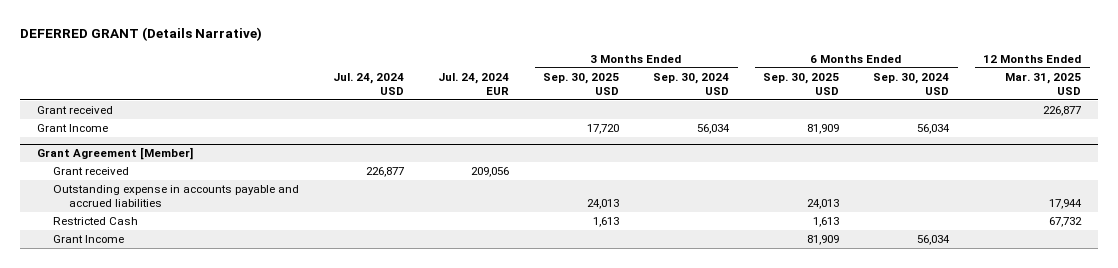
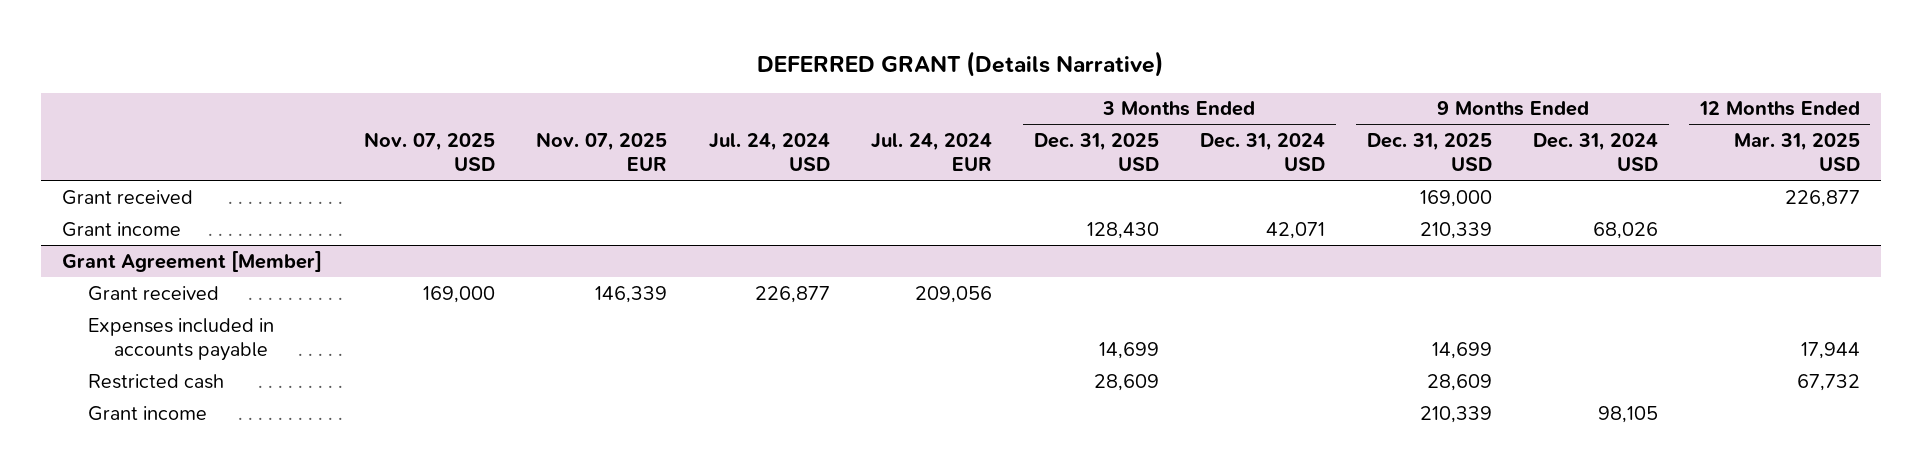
- | Jul. 24, 2024 USD | Jul. 24, 2024 EUR | 3 Months Ended Sep. 30, 2025 USD | 3 Months Ended Sep. 30, 2024 USD | 6 Months Ended Sep. 30, 2025 USD | 6 Months Ended Sep. 30, 2024 USD | 12 Months Ended Mar. 31, 2025 USD
+ | Nov. 07, 2025 USD | Nov. 07, 2025 EUR | Jul. 24, 2024 USD | Jul. 24, 2024 EUR | 3 Months Ended Dec. 31, 2025 USD | 3 Months Ended Dec. 31, 2024 USD | 9 Months Ended Dec. 31, 2025 USD | 9 Months Ended Dec. 31, 2024 USD | 12 Months Ended Mar. 31, 2025 USD
- Grant Income | | | 17,720 | 56,034 | 81,909 | 56,034 |
+ Grant income | | | | | 128,430 | 42,071 | 210,339 | 68,026 |
@ Grant Agreement [Member]
- Outstanding expense in accounts payable and accrued liabilities | | | 24,013 | | 24,013 | | 17,944
- Restricted Cash | | | 1,613 | | 1,613 | | 67,732
- Grant Income | | | | | 81,909 | 56,034 |
+ Expenses included in accounts payable | | | | | 14,699 | | 14,699 | | 17,944
+ Restricted cash | | | | | 28,609 | | 28,609 | | 67,732
+ Grant income | | | | | | | 210,339 | 98,105 |

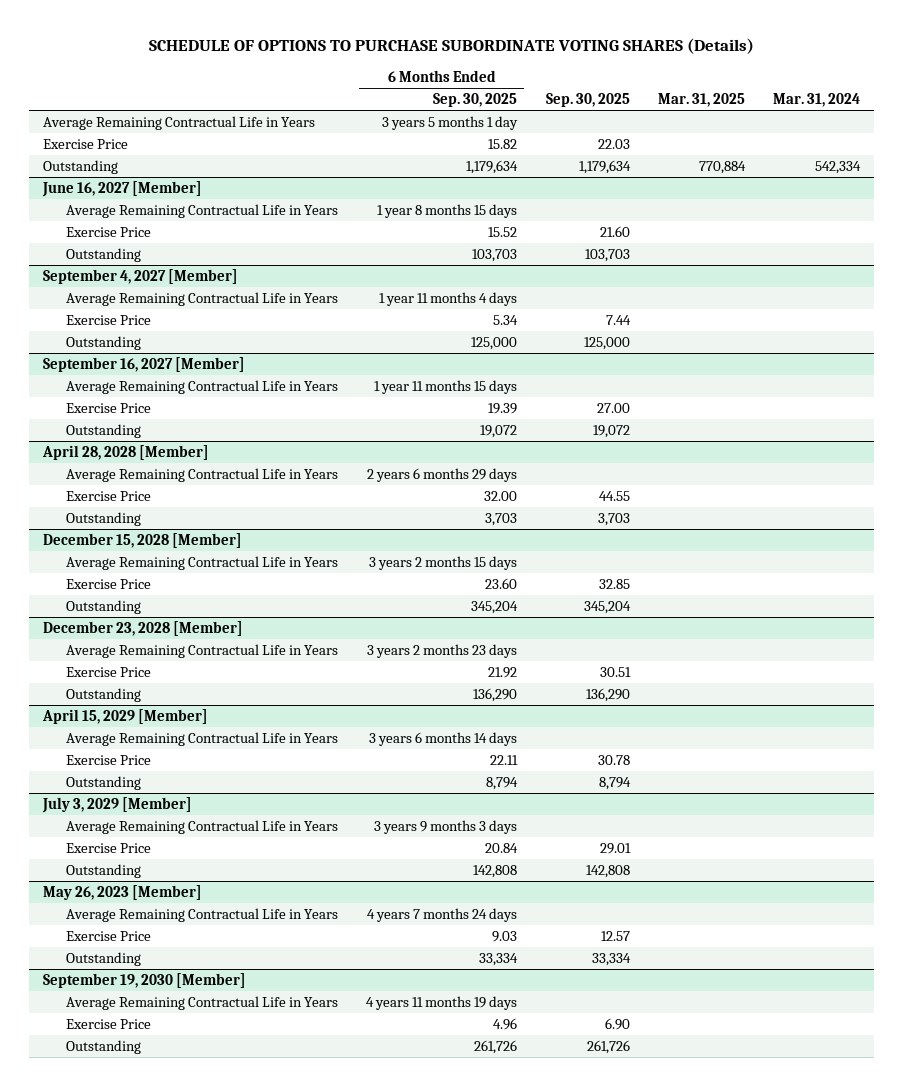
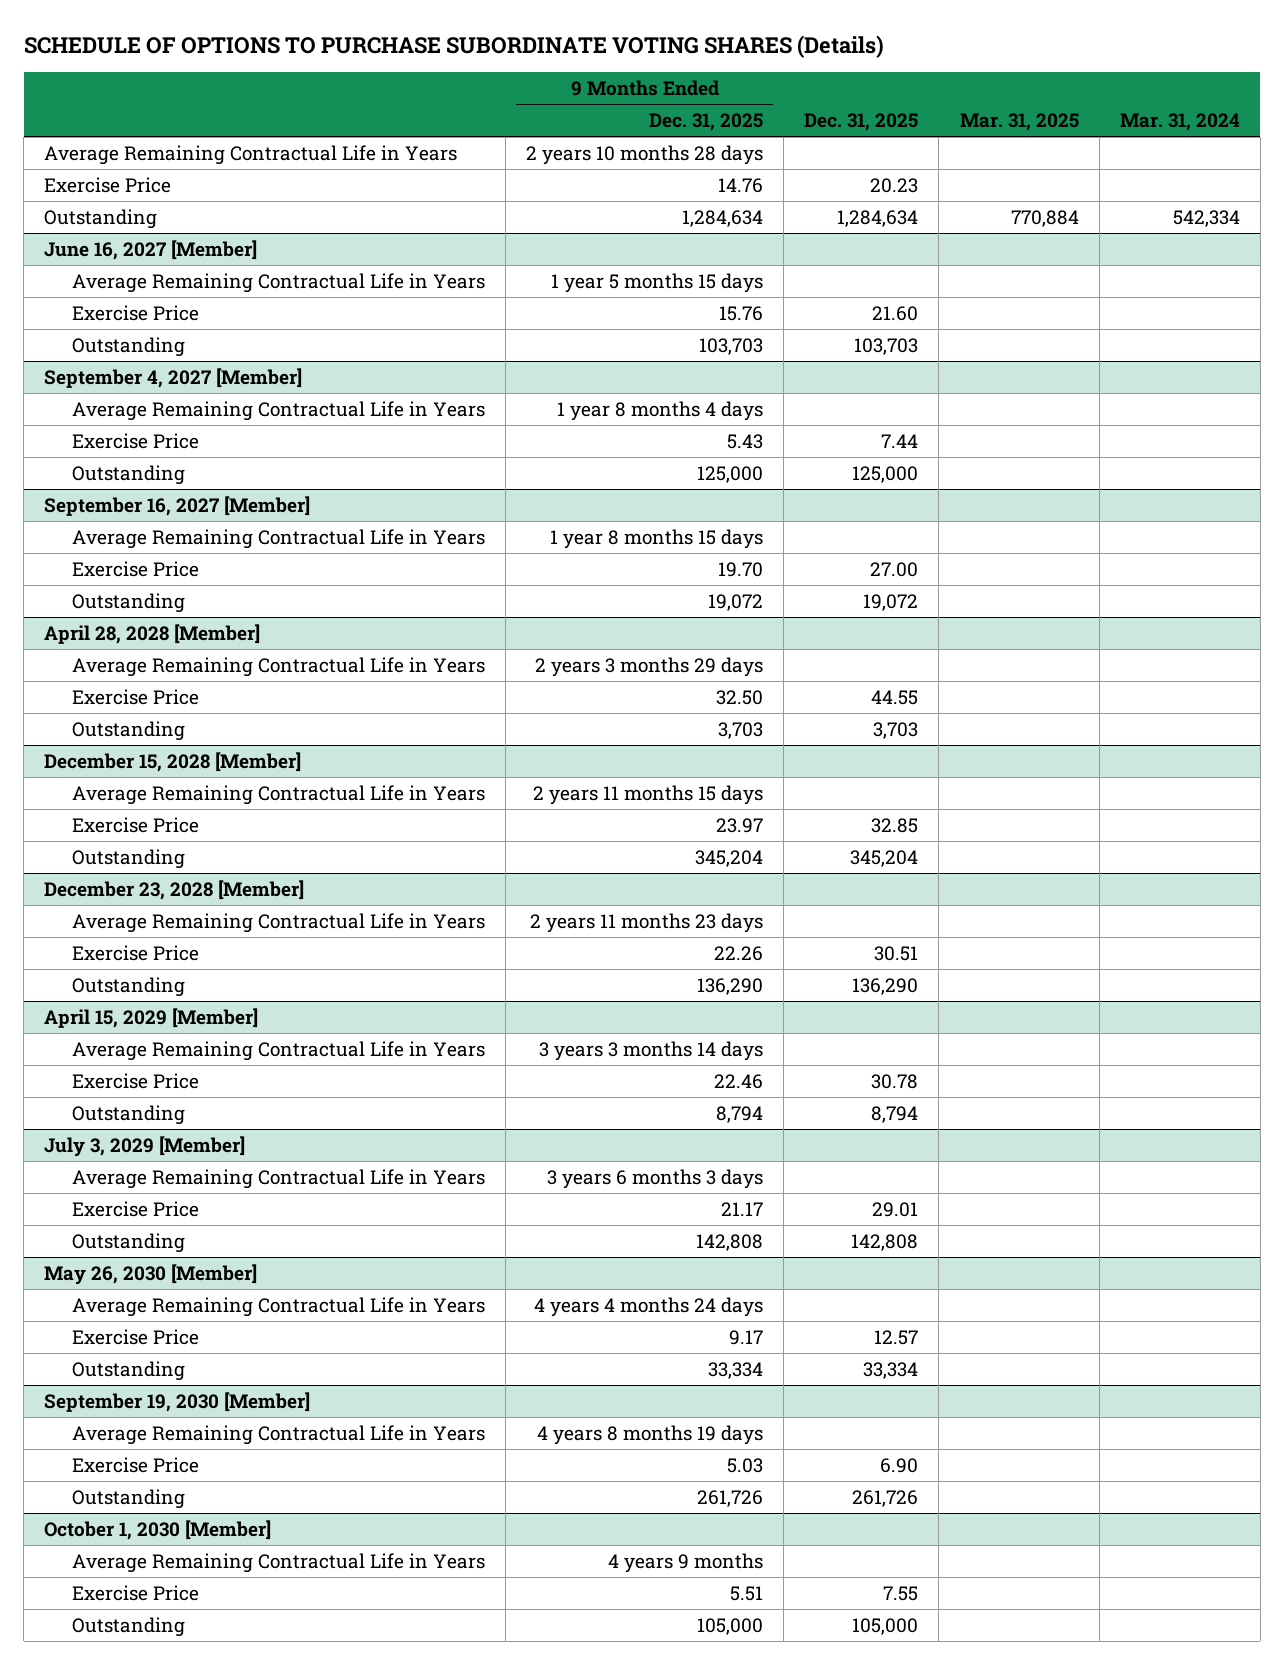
- | 6 Months Ended Sep. 30, 2025 | Sep. 30, 2025 | Mar. 31, 2025 | Mar. 31, 2024
+ | 9 Months Ended Dec. 31, 2025 | Dec. 31, 2025 | Mar. 31, 2025 | Mar. 31, 2024
- May 26, 2023 [Member]
+ May 26, 2030 [Member]
+ October 1, 2030 [Member]
+ Average Remaining Contractual Life in Years | 4 years 9 months | | |
+ Exercise Price | 5.51 | 7.55 | |
+ Outstanding | 105,000 | 105,000 | |

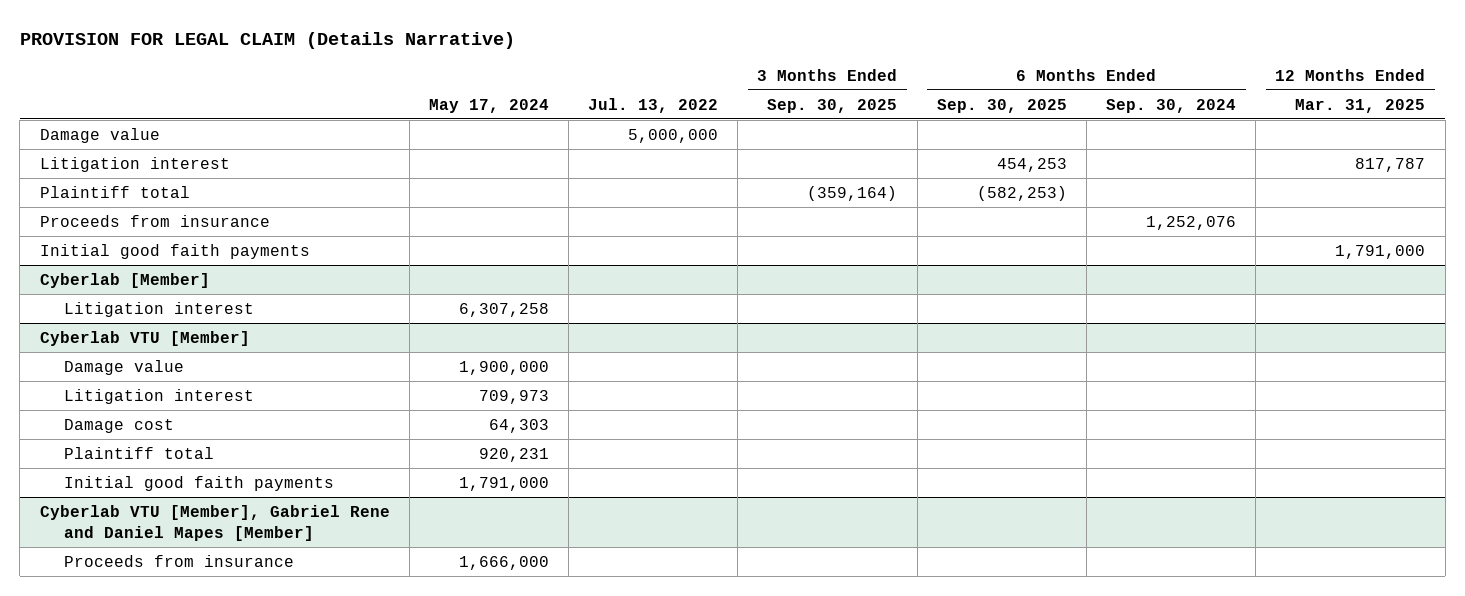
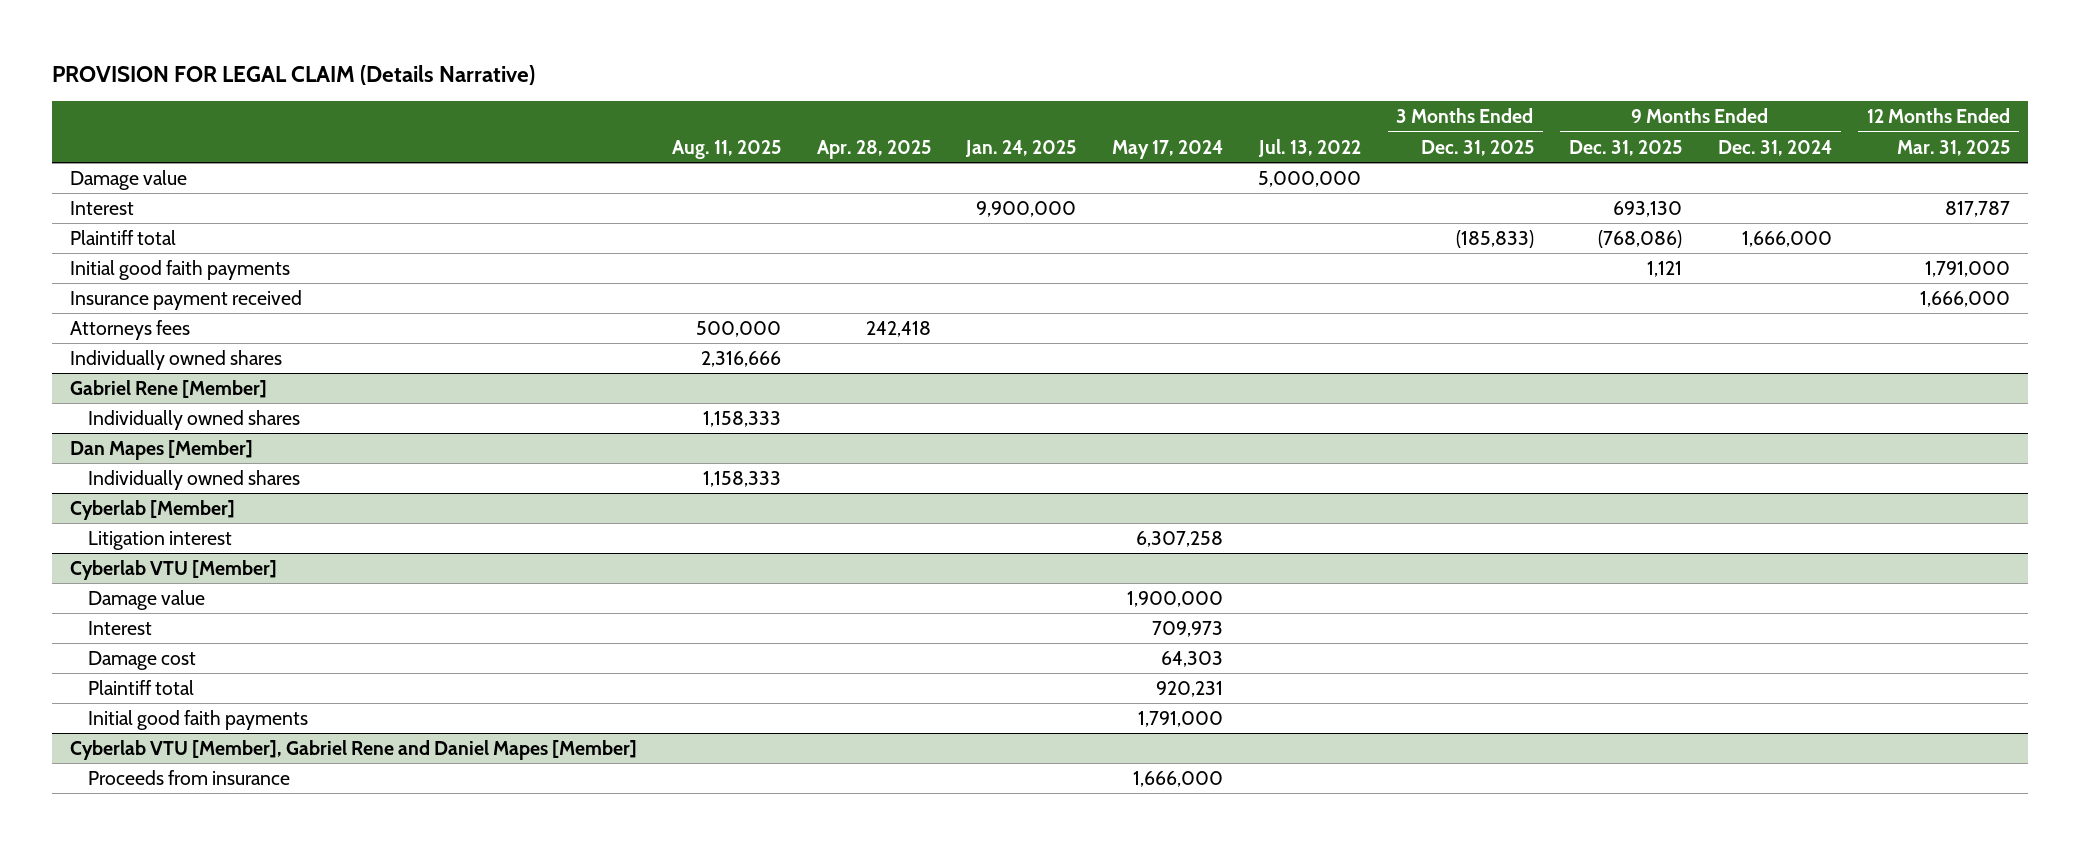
- | May 17, 2024 | Jul. 13, 2022 | 3 Months Ended Sep. 30, 2025 | 6 Months Ended Sep. 30, 2025 | 6 Months Ended Sep. 30, 2024 | 12 Months Ended Mar. 31, 2025
+ | Aug. 11, 2025 | Apr. 28, 2025 | Jan. 24, 2025 | May 17, 2024 | Jul. 13, 2022 | 3 Months Ended Dec. 31, 2025 | 9 Months Ended Dec. 31, 2025 | 9 Months Ended Dec. 31, 2024 | 12 Months Ended Mar. 31, 2025
- Litigation interest | | | | 454,253 | | 817,787
+ Interest | | | 9,900,000 | | | | 693,130 | | 817,787
- Proceeds from insurance | | | | | 1,252,076 |
+ Insurance payment received | | | | | | | | | 1,666,000
+ Attorneys fees | 500,000 | 242,418 | | | | | | |
+ Individually owned shares | 2,316,666 | | | | | | | |
+ Gabriel Rene [Member]
+ Individually owned shares | 1,158,333 | | | | | | | |
+ Dan Mapes [Member]
+ Individually owned shares | 1,158,333 | | | | | | | |
@ Cyberlab VTU [Member]
- Litigation interest | 709,973 | | | | |
+ Interest | | | | 709,973 | | | | |

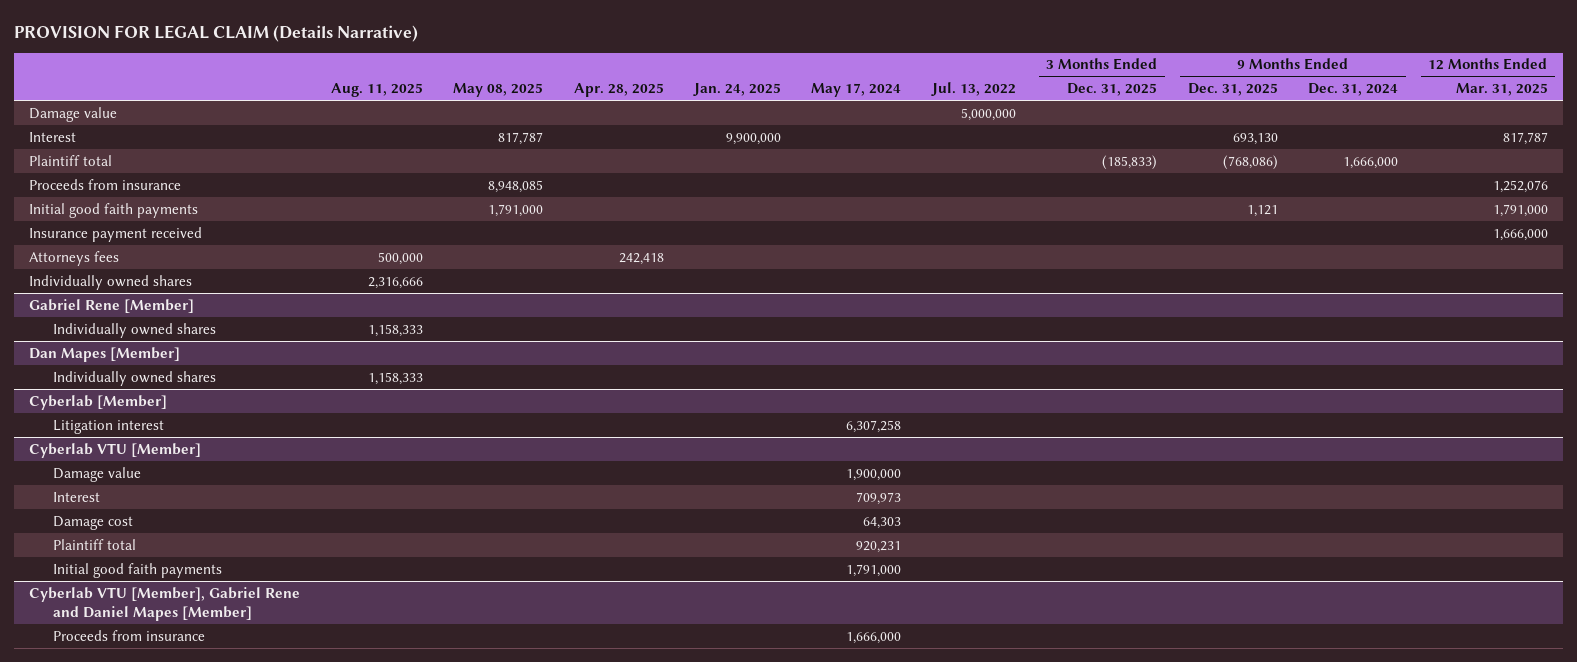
- | Aug. 11, 2025 | Apr. 28, 2025 | Jan. 24, 2025 | May 17, 2024 | Jul. 13, 2022 | 3 Months Ended Dec. 31, 2025 | 9 Months Ended Dec. 31, 2025 | 9 Months Ended Dec. 31, 2024 | 12 Months Ended Mar. 31, 2025
+ | Aug. 11, 2025 | May 08, 2025 | Apr. 28, 2025 | Jan. 24, 2025 | May 17, 2024 | Jul. 13, 2022 | 3 Months Ended Dec. 31, 2025 | 9 Months Ended Dec. 31, 2025 | 9 Months Ended Dec. 31, 2024 | 12 Months Ended Mar. 31, 2025
+ Proceeds from insurance | | 8,948,085 | | | | | | | | 1,252,076

